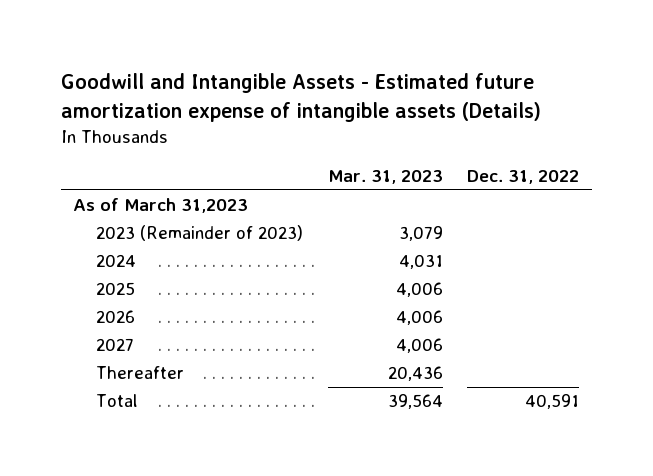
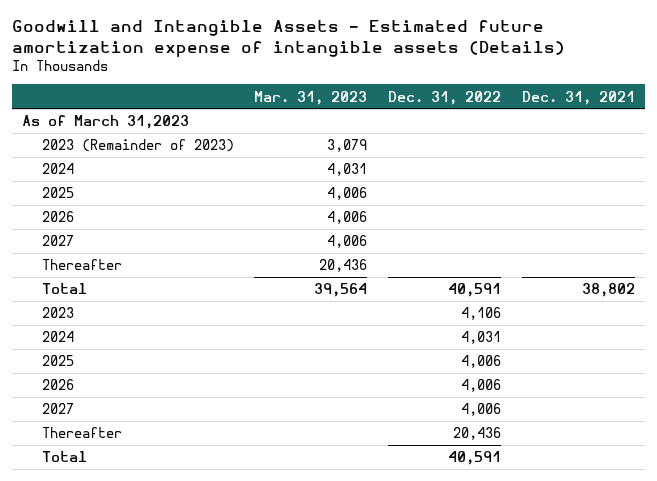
- | Mar. 31, 2023 | Dec. 31, 2022
+ | Mar. 31, 2023 | Dec. 31, 2022 | Dec. 31, 2021
+ 2023 | | 4,106 |
+ 2024 | | 4,031 |
+ 2025 | | 4,006 |
+ 2026 | | 4,006 |
+ 2027 | | 4,006 |
+ Thereafter | | 20,436 |
+ Total | | 40,591 |

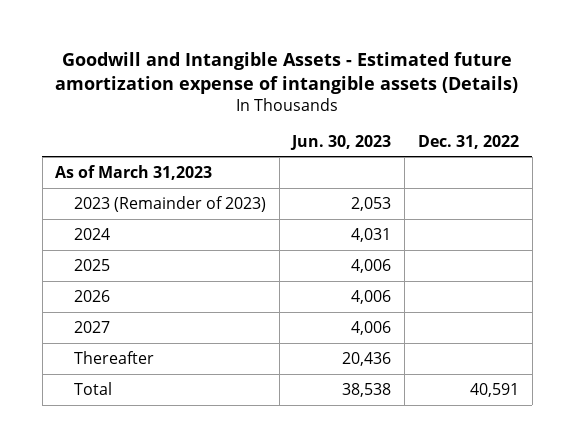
- | Mar. 31, 2023 | Dec. 31, 2022 | Dec. 31, 2021
+ | Jun. 30, 2023 | Dec. 31, 2022
- 2023 | | 4,106 |
- 2024 | | 4,031 |
- 2025 | | 4,006 |
- 2026 | | 4,006 |
- 2027 | | 4,006 |
- Thereafter | | 20,436 |
- Total | | 40,591 |

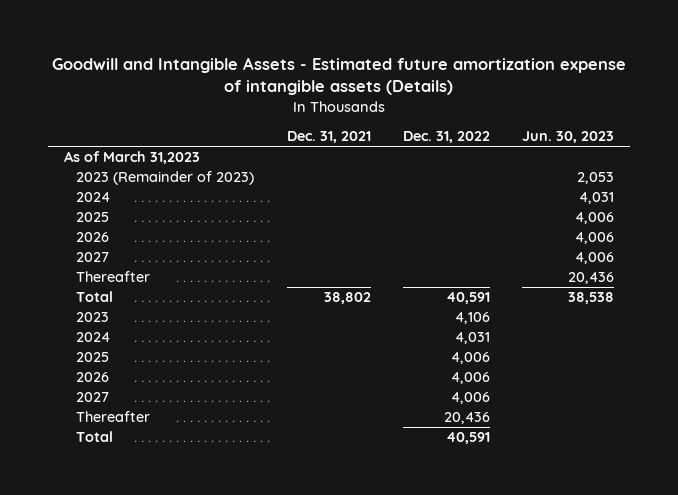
- | Jun. 30, 2023 | Dec. 31, 2022
+ | Dec. 31, 2021 | Dec. 31, 2022 | Jun. 30, 2023
+ 2023 | | 4,106 |
+ 2024 | | 4,031 |
+ 2025 | | 4,006 |
+ 2026 | | 4,006 |
+ 2027 | | 4,006 |
+ Thereafter | | 20,436 |
+ Total | | 40,591 |

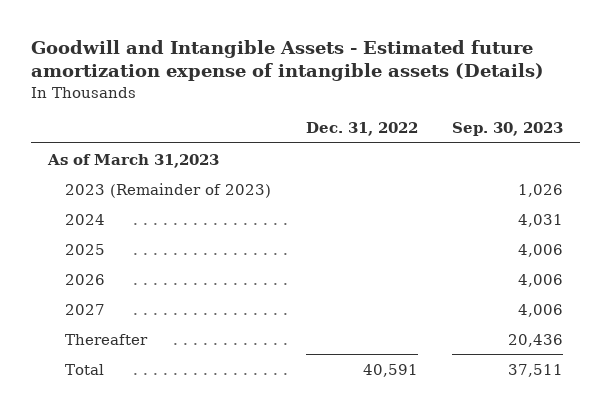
- | Dec. 31, 2021 | Dec. 31, 2022 | Jun. 30, 2023
+ | Dec. 31, 2022 | Sep. 30, 2023
- 2023 | | 4,106 |
- 2024 | | 4,031 |
- 2025 | | 4,006 |
- 2026 | | 4,006 |
- 2027 | | 4,006 |
- Thereafter | | 20,436 |
- Total | | 40,591 |

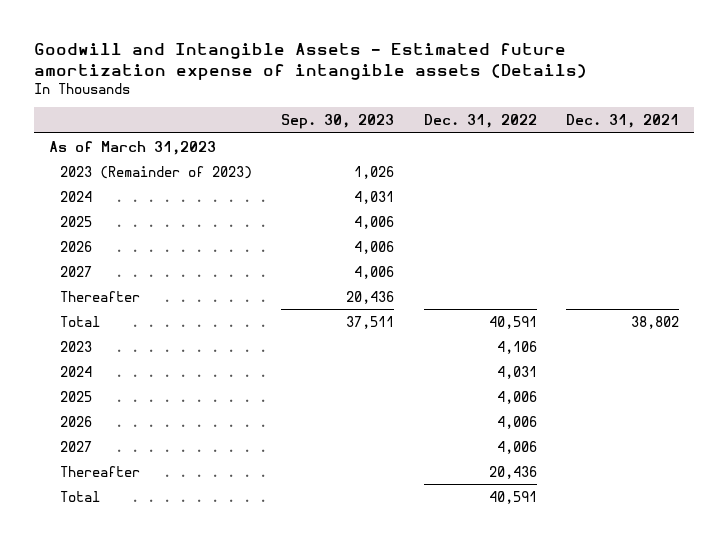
- | Dec. 31, 2022 | Sep. 30, 2023
+ | Sep. 30, 2023 | Dec. 31, 2022 | Dec. 31, 2021
+ 2023 | | 4,106 |
+ 2024 | | 4,031 |
+ 2025 | | 4,006 |
+ 2026 | | 4,006 |
+ 2027 | | 4,006 |
+ Thereafter | | 20,436 |
+ Total | | 40,591 |

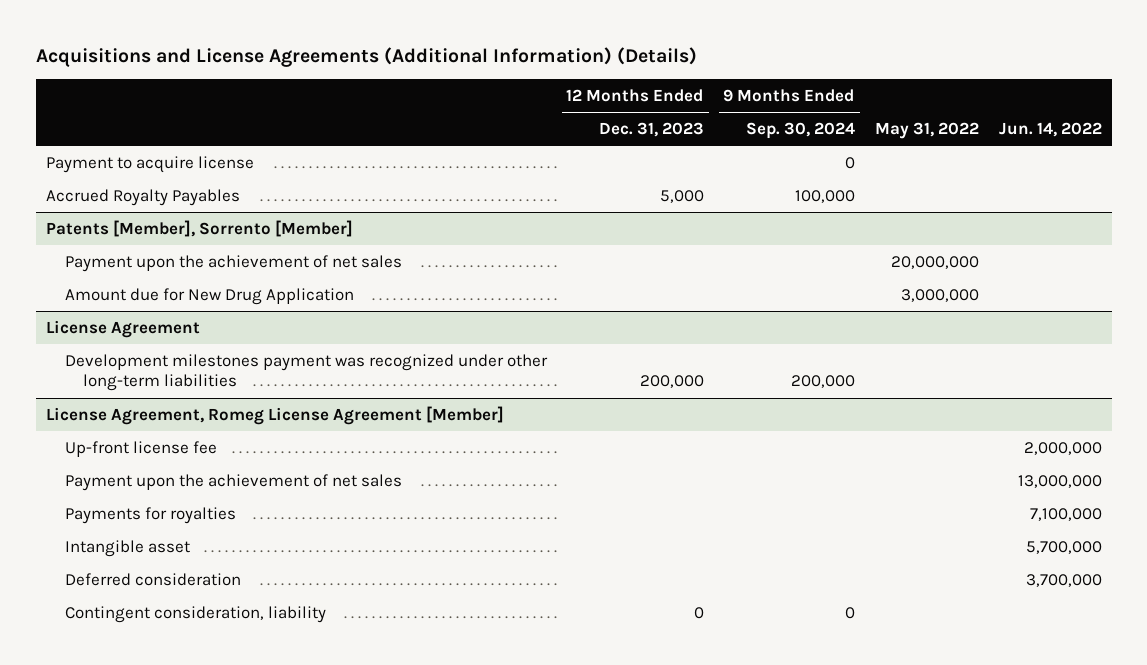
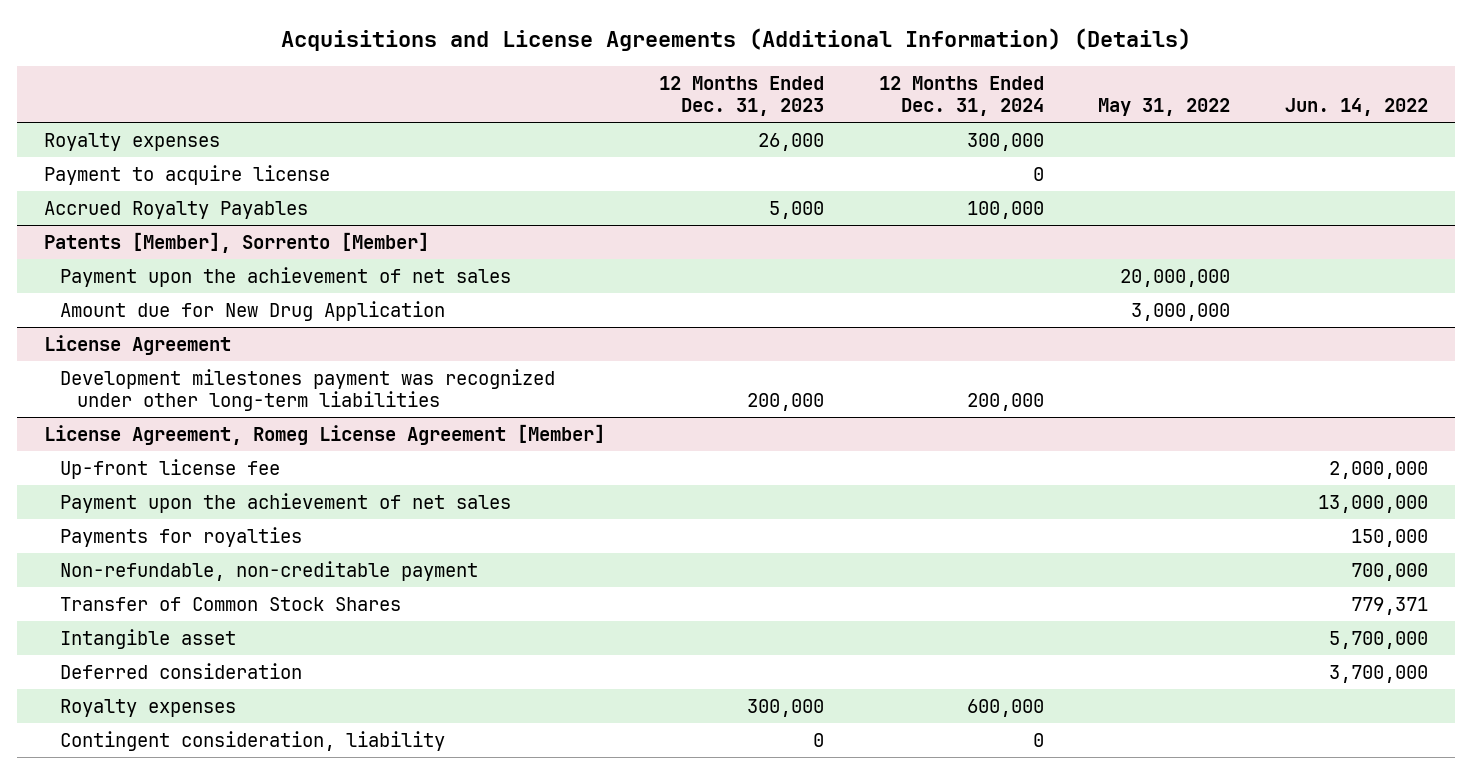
- | 12 Months Ended Dec. 31, 2023 | 9 Months Ended Sep. 30, 2024 | May 31, 2022 | Jun. 14, 2022
+ | 12 Months Ended Dec. 31, 2023 | 12 Months Ended Dec. 31, 2024 | May 31, 2022 | Jun. 14, 2022
+ Royalty expenses | 26,000 | 300,000 | |
@ License Agreement, Romeg License Agreement [Member]
- Payments for royalties | | | | 7,100,000
+ Payments for royalties | | | | 150,000
+ Non-refundable, non-creditable payment | | | | 700,000
+ Transfer of Common Stock Shares | | | | 779,371
+ Royalty expenses | 300,000 | 600,000 | |

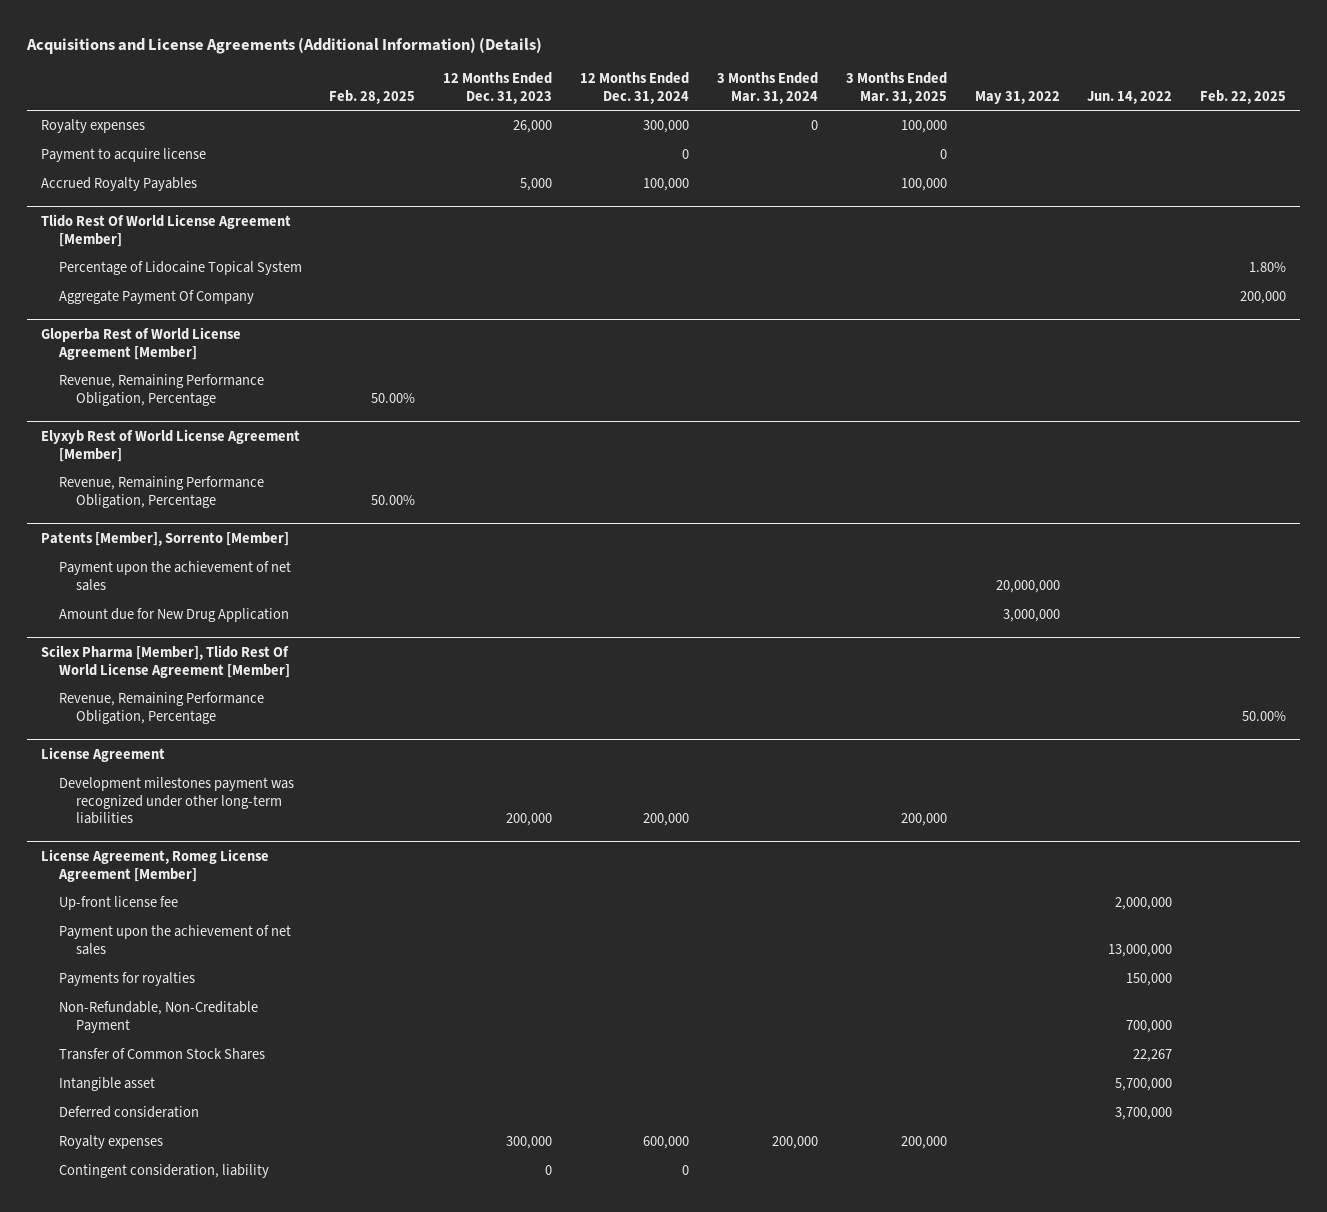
- | 12 Months Ended Dec. 31, 2023 | 12 Months Ended Dec. 31, 2024 | May 31, 2022 | Jun. 14, 2022
+ | Feb. 28, 2025 | 12 Months Ended Dec. 31, 2023 | 12 Months Ended Dec. 31, 2024 | 3 Months Ended Mar. 31, 2024 | 3 Months Ended Mar. 31, 2025 | May 31, 2022 | Jun. 14, 2022 | Feb. 22, 2025
+ Tlido Rest Of World License Agreement [Member]
+ Percentage of Lidocaine Topical System | | | | | | | | 1.80%
+ Aggregate Payment Of Company | | | | | | | | 200,000
+ Gloperba Rest of World License Agreement [Member]
+ Revenue, Remaining Performance Obligation, Percentage | 50.00% | | | | | | |
+ Elyxyb Rest of World License Agreement [Member]
+ Revenue, Remaining Performance Obligation, Percentage | 50.00% | | | | | | |
+ Scilex Pharma [Member], Tlido Rest Of World License Agreement [Member]
+ Revenue, Remaining Performance Obligation, Percentage | | | | | | | | 50.00%
@ License Agreement, Romeg License Agreement [Member]
- Non-refundable, non-creditable payment | | | | 700,000
- Transfer of Common Stock Shares | | | | 779,371
+ Non-Refundable, Non-Creditable Payment | | | | | | | 700,000 |
+ Transfer of Common Stock Shares | | | | | | | 22,267 |

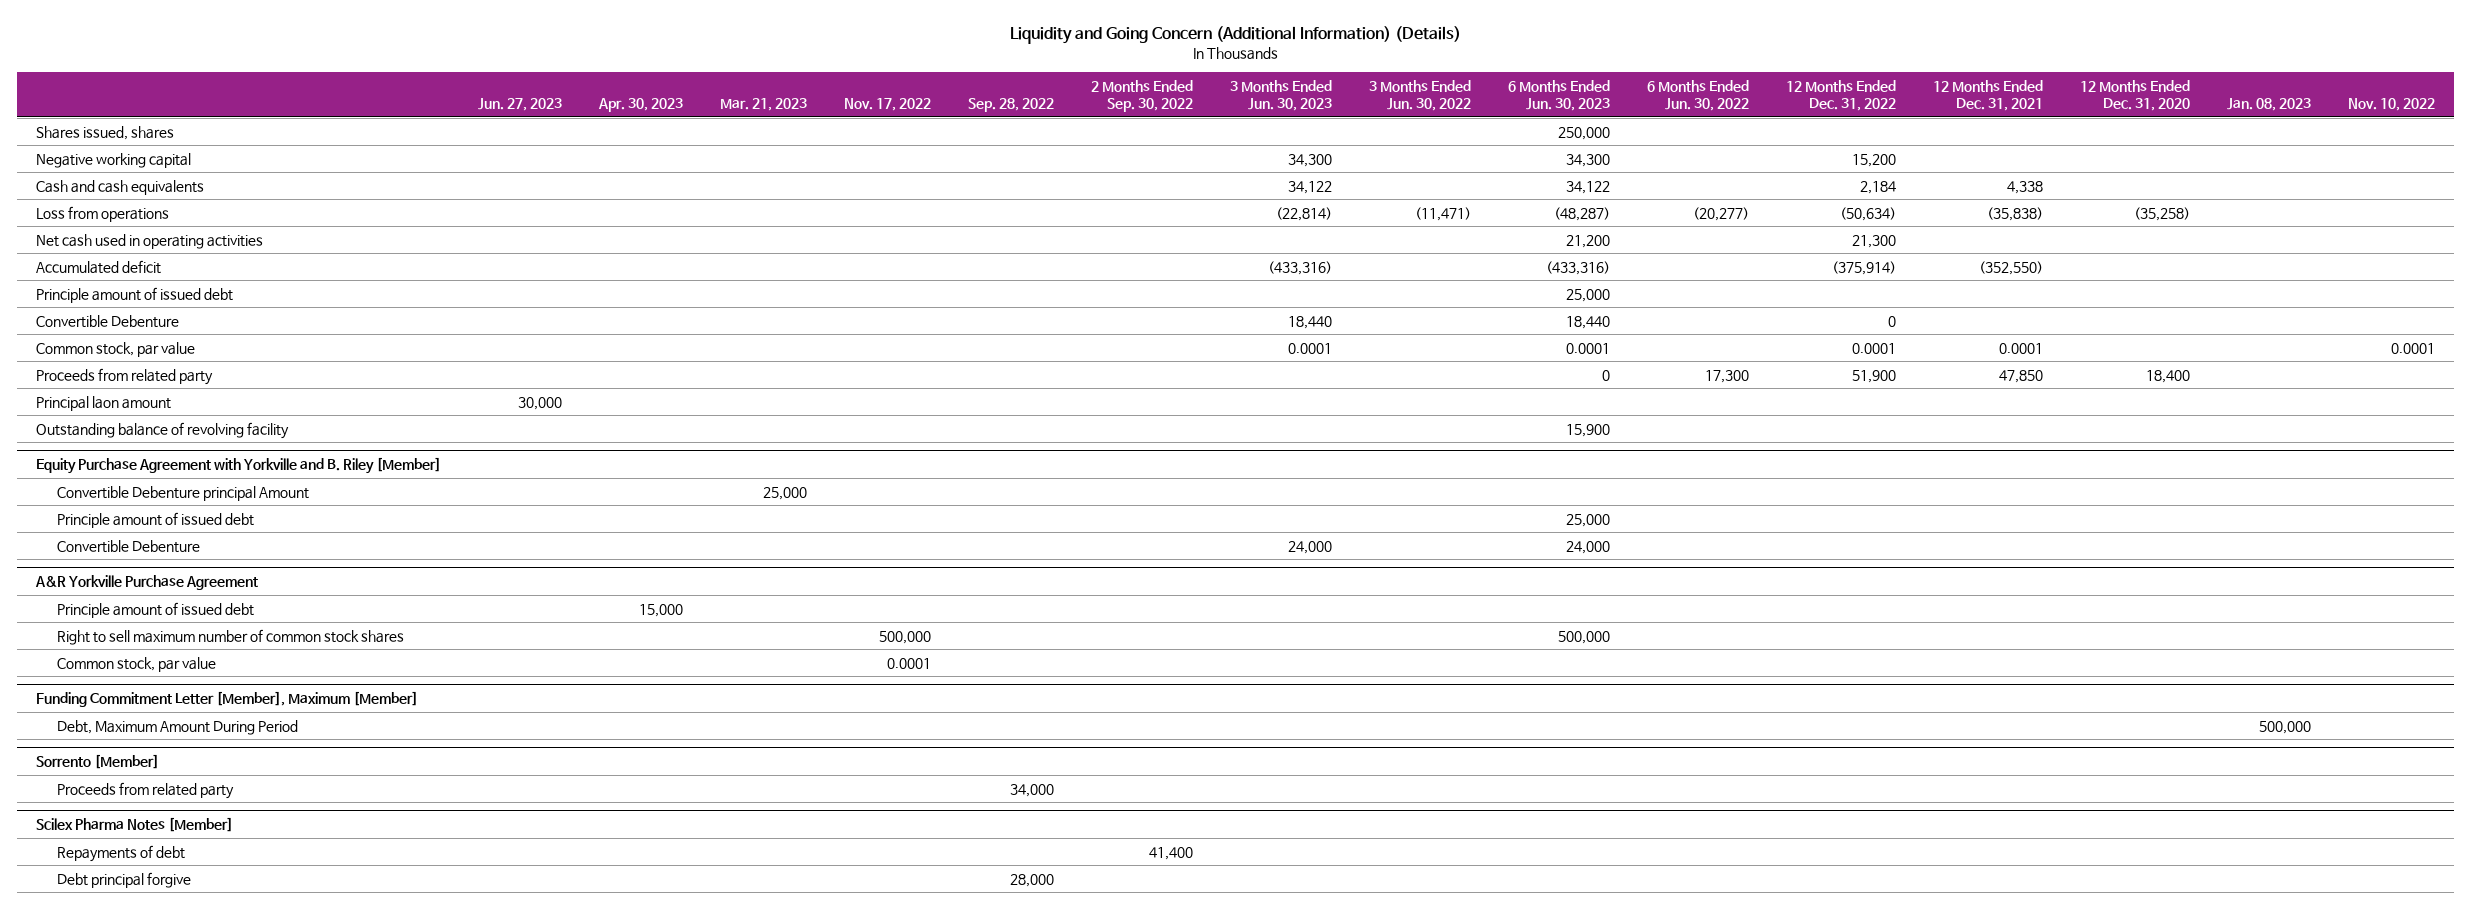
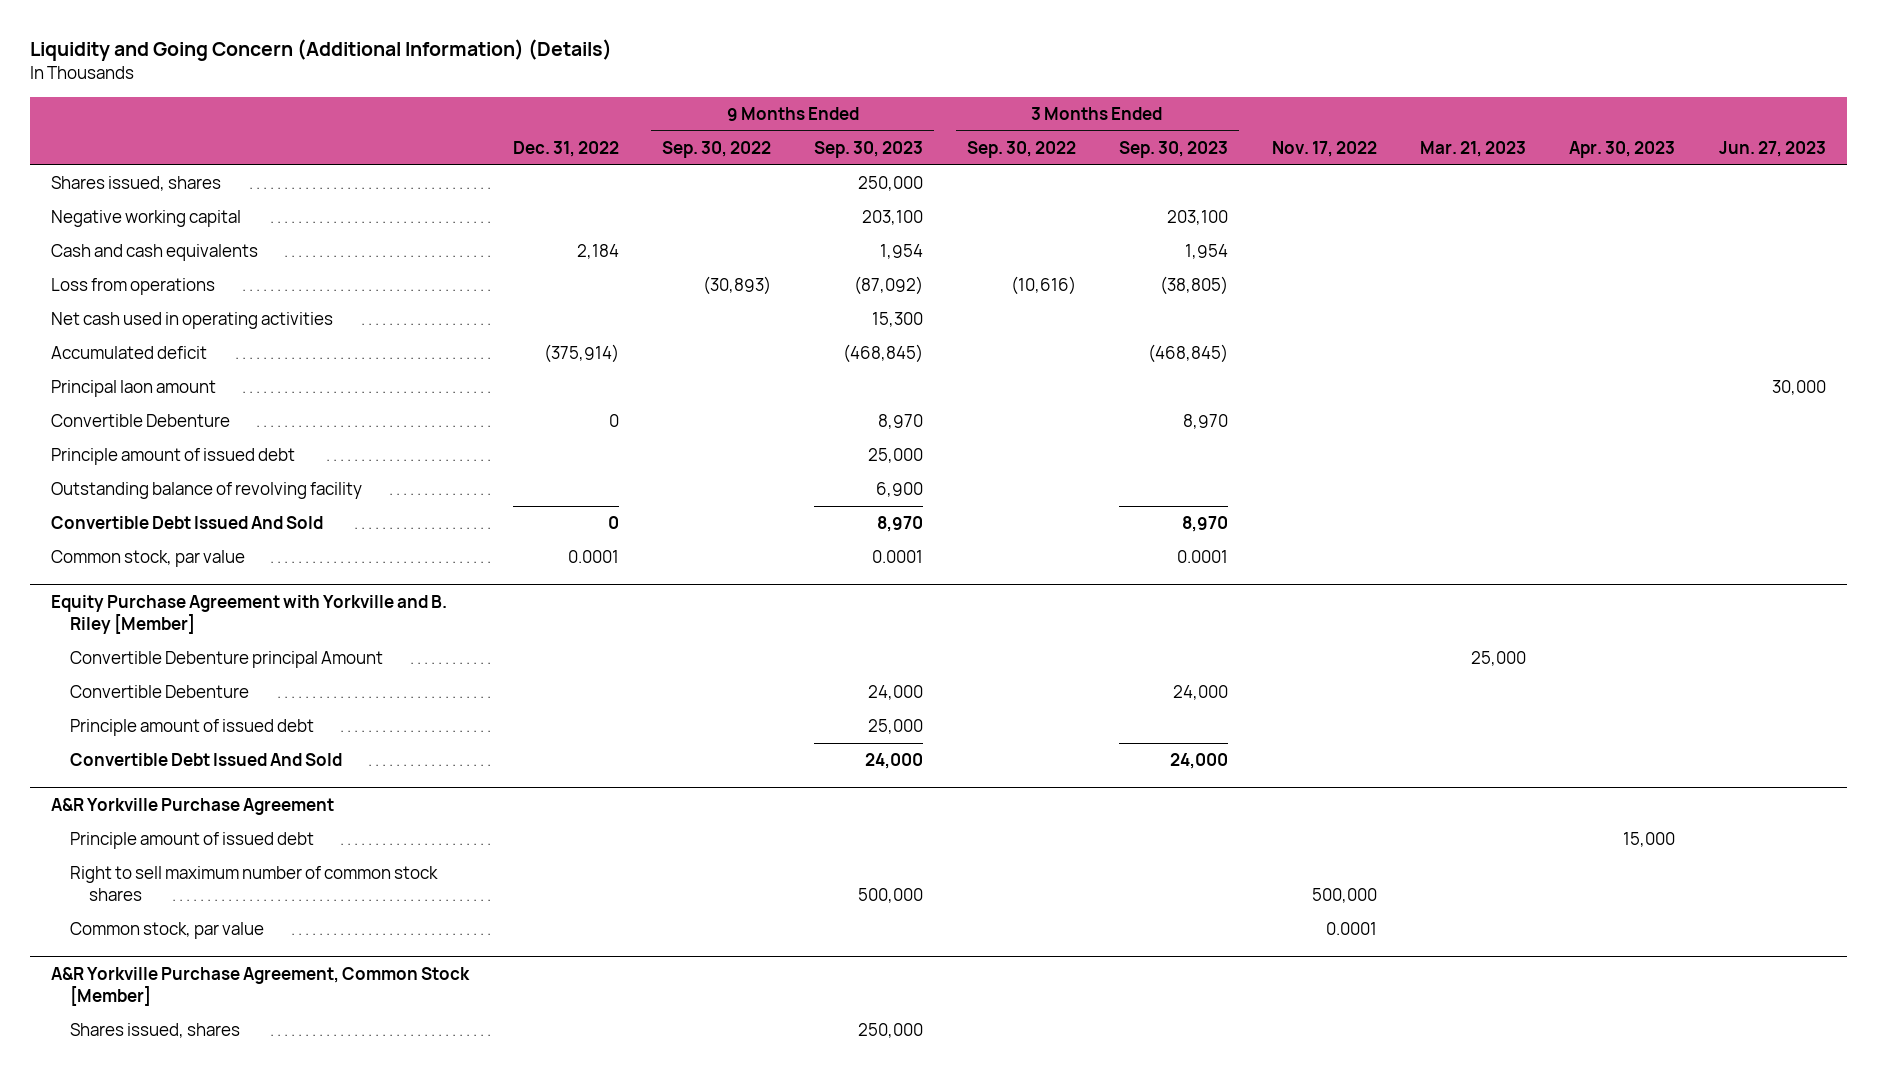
- | Jun. 27, 2023 | Apr. 30, 2023 | Mar. 21, 2023 | Nov. 17, 2022 | Sep. 28, 2022 | 2 Months Ended Sep. 30, 2022 | 3 Months Ended Jun. 30, 2023 | 3 Months Ended Jun. 30, 2022 | 6 Months Ended Jun. 30, 2023 | 6 Months Ended Jun. 30, 2022 | 12 Months Ended Dec. 31, 2022 | 12 Months Ended Dec. 31, 2021 | 12 Months Ended Dec. 31, 2020 | Jan. 08, 2023 | Nov. 10, 2022
+ | Dec. 31, 2022 | 9 Months Ended Sep. 30, 2022 | 9 Months Ended Sep. 30, 2023 | 3 Months Ended Sep. 30, 2022 | 3 Months Ended Sep. 30, 2023 | Nov. 17, 2022 | Mar. 21, 2023 | Apr. 30, 2023 | Jun. 27, 2023
- Proceeds from related party | | | | | | | | | 0 | 17,300 | 51,900 | 47,850 | 18,400 | |
moved down: Convertible Debenture | 0 | | 8,970 | | 8,970 | | | |
moved down: Principle amount of issued debt | | | 25,000 | | | | | |
+ Convertible Debt Issued And Sold | 0 | | 8,970 | | 8,970 | | | |
moved down: Common stock, par value | 0.0001 | | 0.0001 | | 0.0001 | | | |
@ Equity Purchase Agreement with Yorkville and B. Riley [Member]
moved down: Principle amount of issued debt | | | 25,000 | | | | | |
+ Convertible Debt Issued And Sold | | | 24,000 | | 24,000 | | | |
- Funding Commitment Letter [Member], Maximum [Member]
- Debt, Maximum Amount During Period | | | | | | | | | | | | | | 500,000 |
- Sorrento [Member]
- Proceeds from related party | | | | | 34,000 | | | | | | | | | |
- Scilex Pharma Notes [Member]
- Repayments of debt | | | | | | 41,400 | | | | | | | | |
- Debt principal forgive | | | | | 28,000 | | | | | | | | | |
+ A&R Yorkville Purchase Agreement, Common Stock [Member]
+ Shares issued, shares | | | 250,000 | | | | | |

